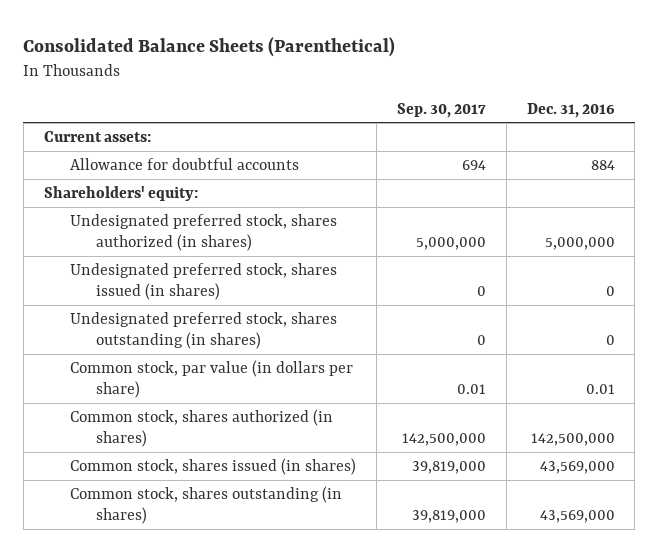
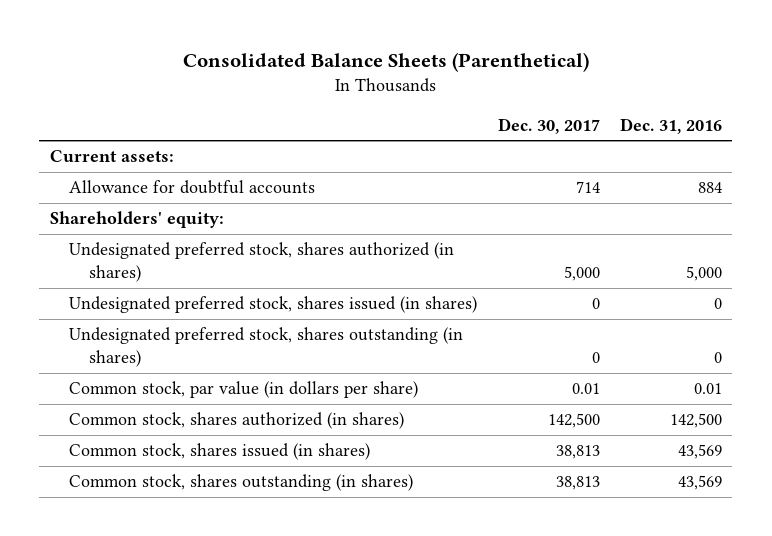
- | Sep. 30, 2017 | Dec. 31, 2016
+ | Dec. 30, 2017 | Dec. 31, 2016
- Undesignated preferred stock, shares authorized (in shares) | 5,000,000 | 5,000,000
+ Undesignated preferred stock, shares authorized (in shares) | 5,000 | 5,000
- Common stock, shares authorized (in shares) | 142,500,000 | 142,500,000
- Common stock, shares issued (in shares) | 39,819,000 | 43,569,000
- Common stock, shares outstanding (in shares) | 39,819,000 | 43,569,000
+ Common stock, shares authorized (in shares) | 142,500 | 142,500
+ Common stock, shares issued (in shares) | 38,813 | 43,569
+ Common stock, shares outstanding (in shares) | 38,813 | 43,569

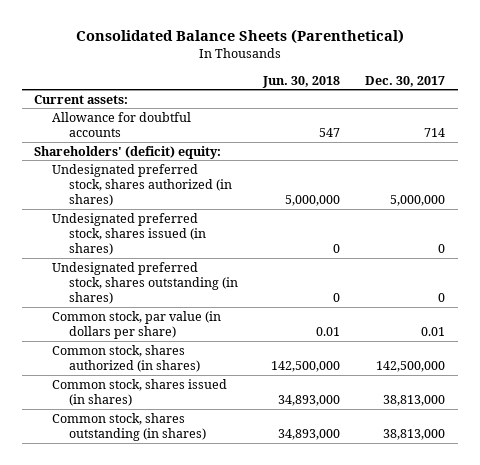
- | Dec. 30, 2017 | Dec. 31, 2016
+ | Jun. 30, 2018 | Dec. 30, 2017
- Shareholders' equity:
- Undesignated preferred stock, shares authorized (in shares) | 5,000 | 5,000
+ Shareholders' (deficit) equity:
+ Undesignated preferred stock, shares authorized (in shares) | 5,000,000 | 5,000,000
- Common stock, shares authorized (in shares) | 142,500 | 142,500
- Common stock, shares issued (in shares) | 38,813 | 43,569
- Common stock, shares outstanding (in shares) | 38,813 | 43,569
+ Common stock, shares authorized (in shares) | 142,500,000 | 142,500,000
+ Common stock, shares issued (in shares) | 34,893,000 | 38,813,000
+ Common stock, shares outstanding (in shares) | 34,893,000 | 38,813,000

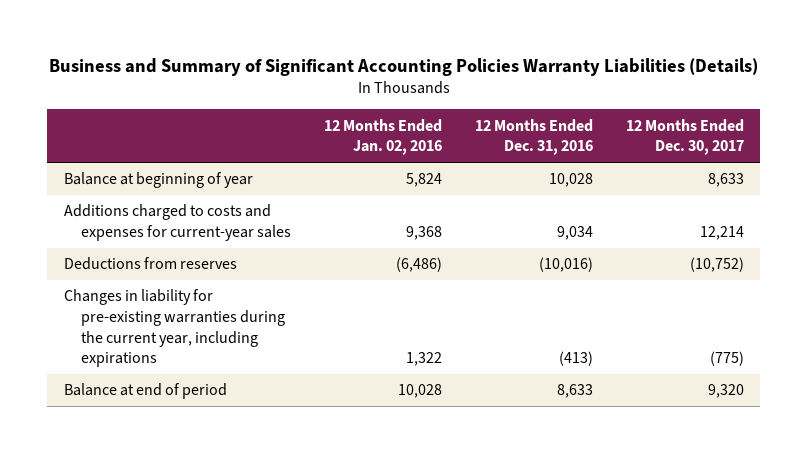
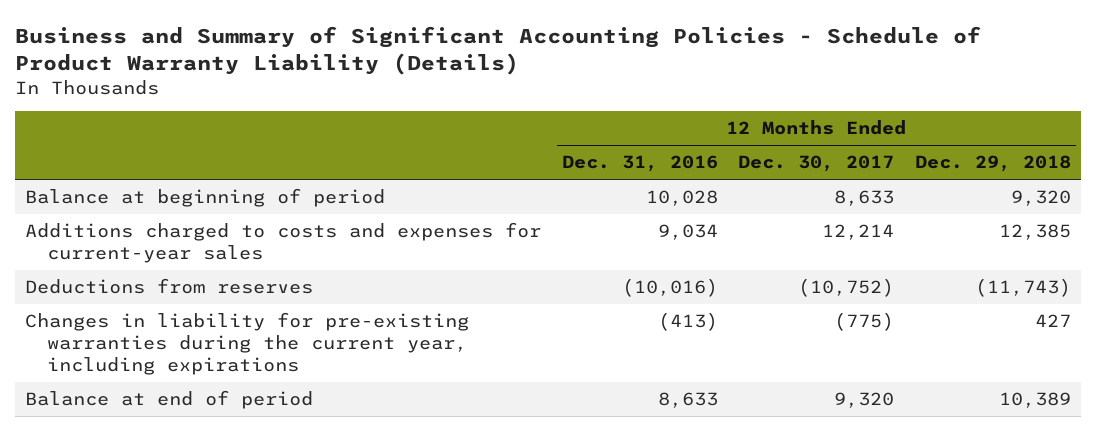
- Business and Summary of Significant Accounting Policies Warranty Liabilities (Details)
+ Business and Summary of Significant Accounting Policies - Schedule of Product Warranty Liability (Details)
- | 12 Months Ended Jan. 02, 2016 | 12 Months Ended Dec. 31, 2016 | 12 Months Ended Dec. 30, 2017
+ | 12 Months Ended Dec. 31, 2016 | 12 Months Ended Dec. 30, 2017 | 12 Months Ended Dec. 29, 2018
- Balance at beginning of year | 5,824 | 10,028 | 8,633
+ Balance at beginning of period | 10,028 | 8,633 | 9,320

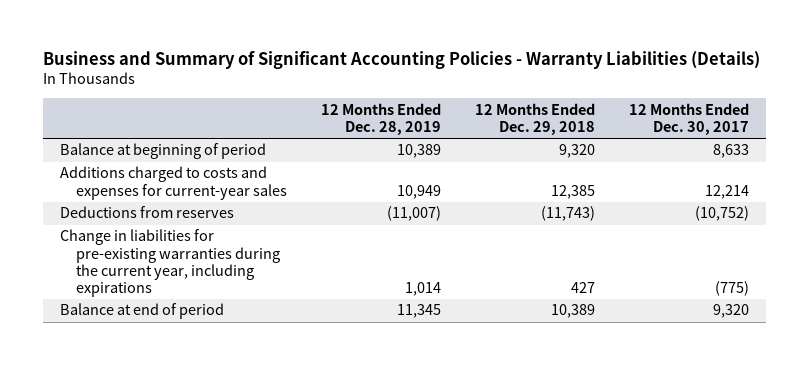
- Business and Summary of Significant Accounting Policies - Schedule of Product Warranty Liability (Details)
+ Business and Summary of Significant Accounting Policies - Warranty Liabilities (Details)
- | 12 Months Ended Dec. 31, 2016 | 12 Months Ended Dec. 30, 2017 | 12 Months Ended Dec. 29, 2018
+ | 12 Months Ended Dec. 28, 2019 | 12 Months Ended Dec. 29, 2018 | 12 Months Ended Dec. 30, 2017
- Changes in liability for pre-existing warranties during the current year, including expirations | (413) | (775) | 427
+ Change in liabilities for pre-existing warranties during the current year, including expirations | 1,014 | 427 | (775)

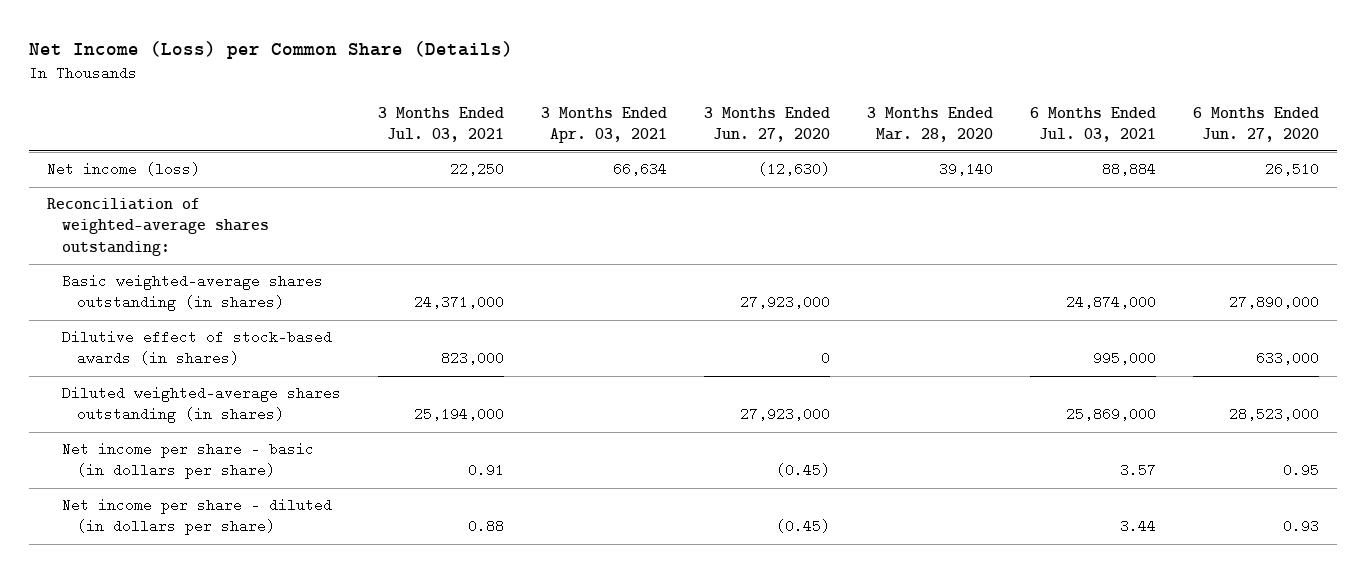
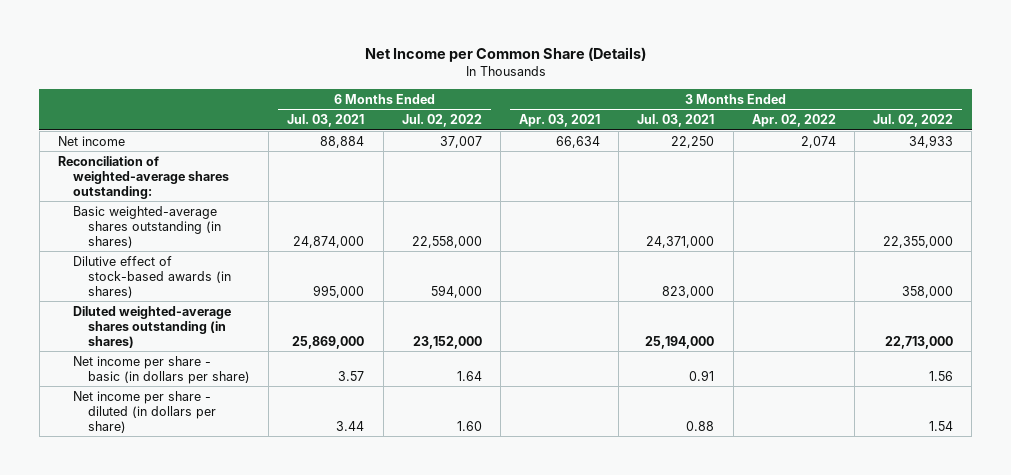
- Net Income (Loss) per Common Share (Details)
+ Net Income per Common Share (Details)
- | 3 Months Ended Jul. 03, 2021 | 3 Months Ended Apr. 03, 2021 | 3 Months Ended Jun. 27, 2020 | 3 Months Ended Mar. 28, 2020 | 6 Months Ended Jul. 03, 2021 | 6 Months Ended Jun. 27, 2020
+ | 6 Months Ended Jul. 03, 2021 | 6 Months Ended Jul. 02, 2022 | 3 Months Ended Apr. 03, 2021 | 3 Months Ended Jul. 03, 2021 | 3 Months Ended Apr. 02, 2022 | 3 Months Ended Jul. 02, 2022
- Net income (loss) | 22,250 | 66,634 | (12,630) | 39,140 | 88,884 | 26,510
+ Net income | 88,884 | 37,007 | 66,634 | 22,250 | 2,074 | 34,933

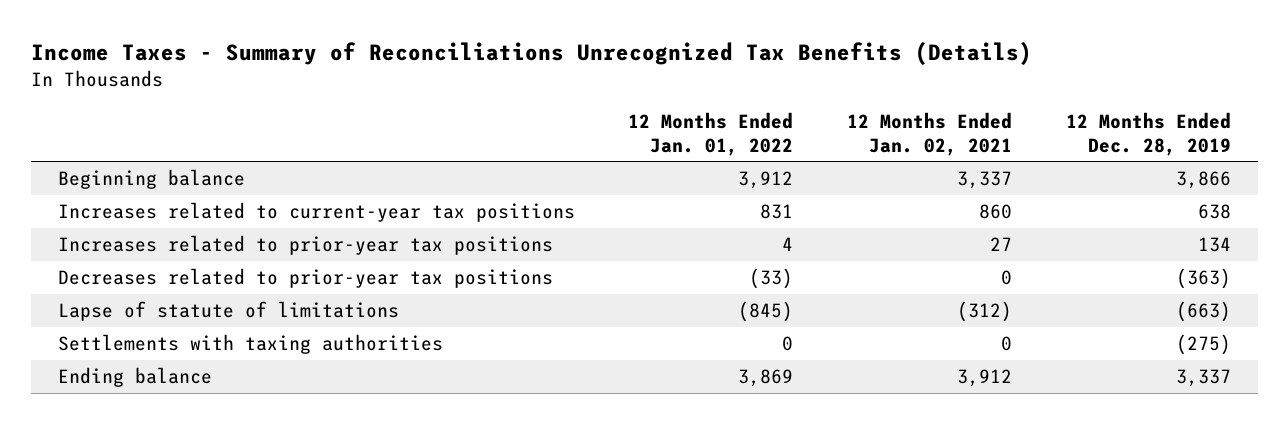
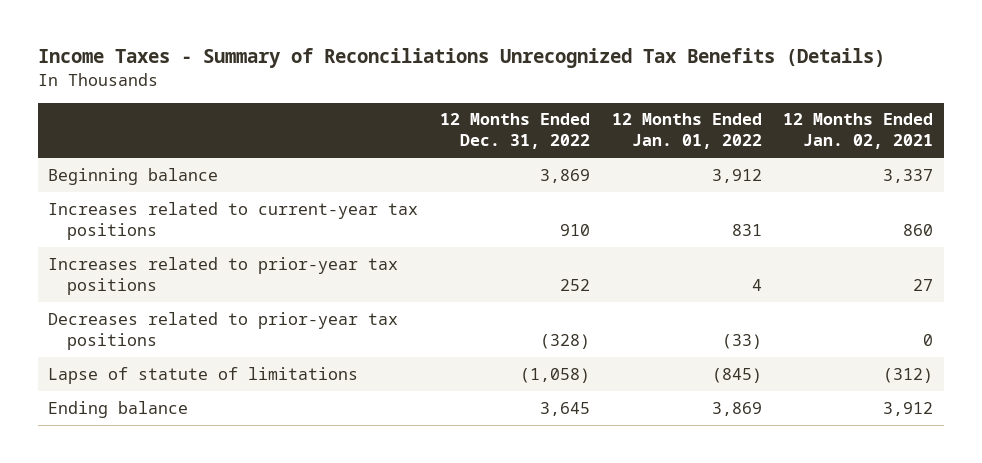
- | 12 Months Ended Jan. 01, 2022 | 12 Months Ended Jan. 02, 2021 | 12 Months Ended Dec. 28, 2019
+ | 12 Months Ended Dec. 31, 2022 | 12 Months Ended Jan. 01, 2022 | 12 Months Ended Jan. 02, 2021
- Settlements with taxing authorities | 0 | 0 | (275)

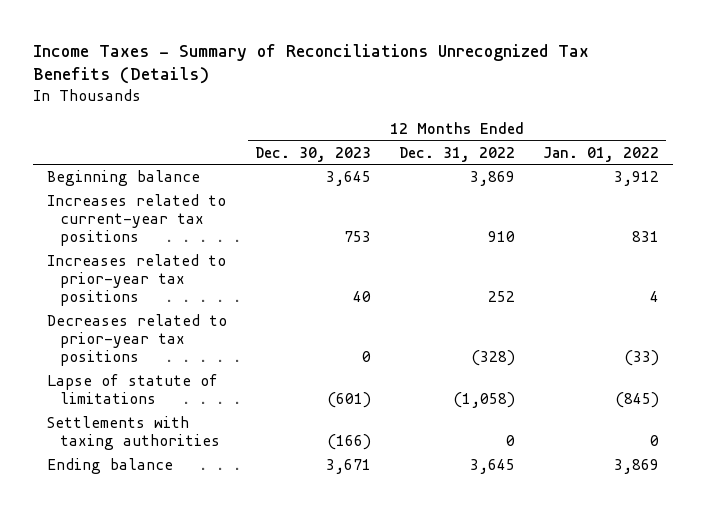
- | 12 Months Ended Dec. 31, 2022 | 12 Months Ended Jan. 01, 2022 | 12 Months Ended Jan. 02, 2021
+ | 12 Months Ended Dec. 30, 2023 | 12 Months Ended Dec. 31, 2022 | 12 Months Ended Jan. 01, 2022
+ Settlements with taxing authorities | (166) | 0 | 0

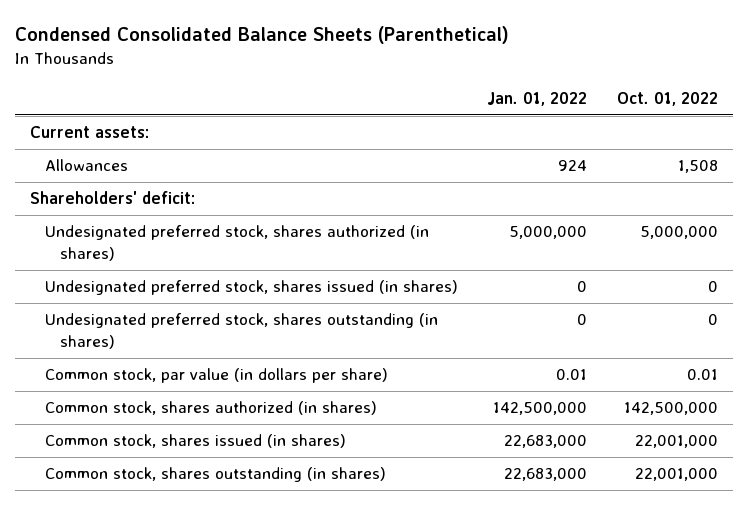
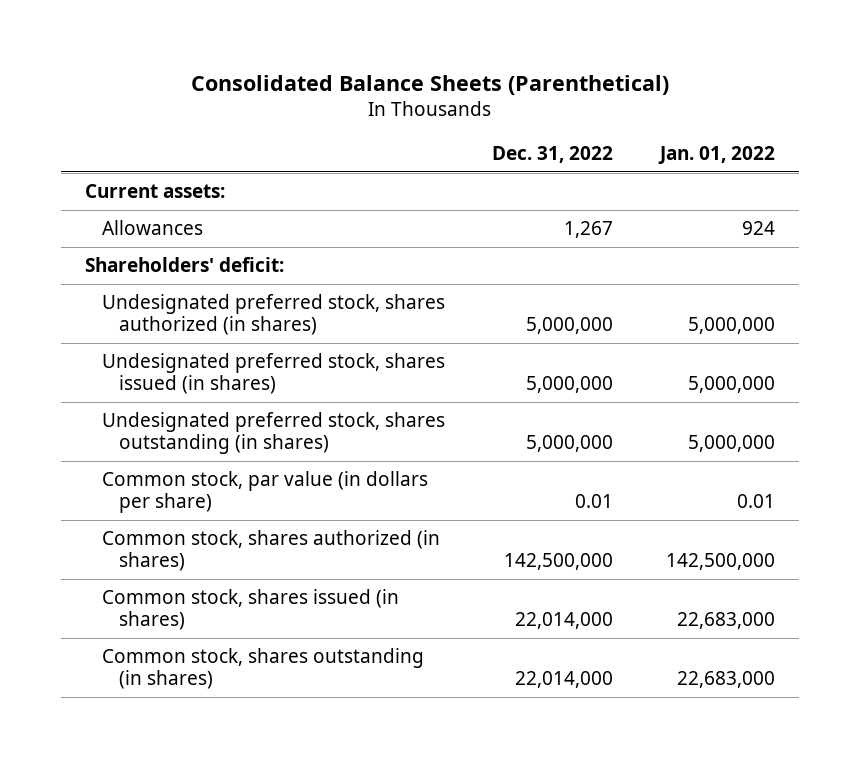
- Condensed Consolidated Balance Sheets (Parenthetical)
+ Consolidated Balance Sheets (Parenthetical)
- | Jan. 01, 2022 | Oct. 01, 2022
+ | Dec. 31, 2022 | Jan. 01, 2022
- Undesignated preferred stock, shares issued (in shares) | 0 | 0
- Undesignated preferred stock, shares outstanding (in shares) | 0 | 0
+ Undesignated preferred stock, shares issued (in shares) | 5,000,000 | 5,000,000
+ Undesignated preferred stock, shares outstanding (in shares) | 5,000,000 | 5,000,000

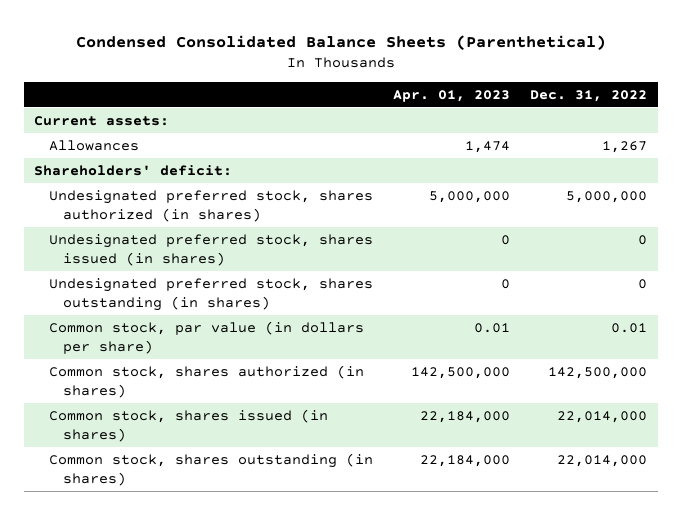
- Consolidated Balance Sheets (Parenthetical)
+ Condensed Consolidated Balance Sheets (Parenthetical)
- | Dec. 31, 2022 | Jan. 01, 2022
+ | Apr. 01, 2023 | Dec. 31, 2022
- Undesignated preferred stock, shares issued (in shares) | 5,000,000 | 5,000,000
- Undesignated preferred stock, shares outstanding (in shares) | 5,000,000 | 5,000,000
+ Undesignated preferred stock, shares issued (in shares) | 0 | 0
+ Undesignated preferred stock, shares outstanding (in shares) | 0 | 0

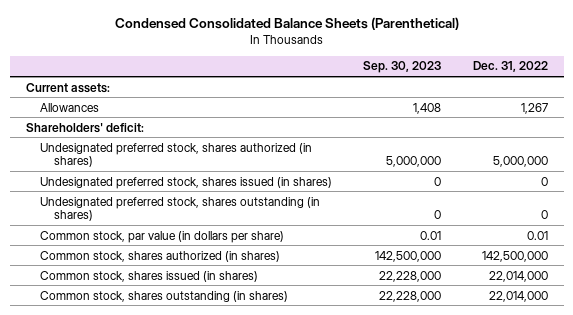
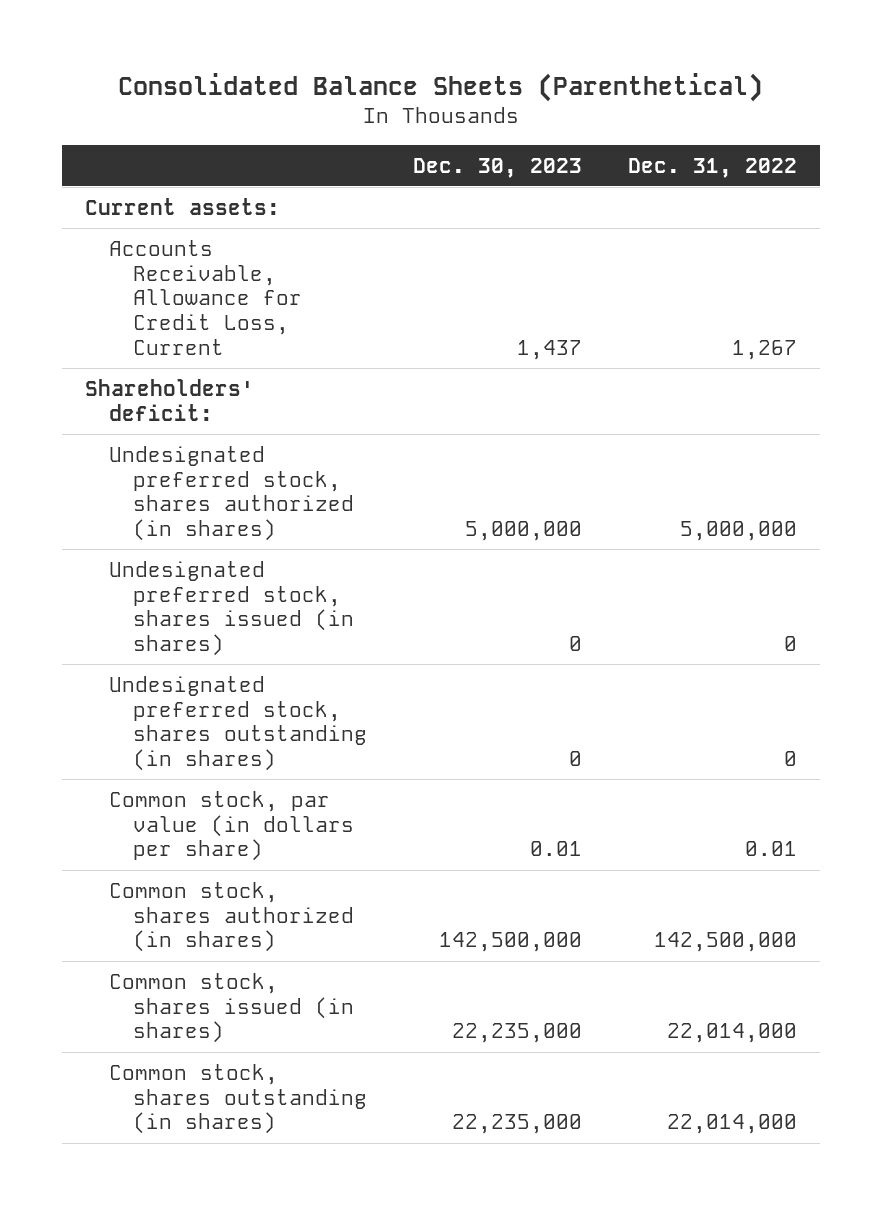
- Condensed Consolidated Balance Sheets (Parenthetical)
+ Consolidated Balance Sheets (Parenthetical)
- | Sep. 30, 2023 | Dec. 31, 2022
+ | Dec. 30, 2023 | Dec. 31, 2022
- Allowances | 1,408 | 1,267
+ Accounts Receivable, Allowance for Credit Loss, Current | 1,437 | 1,267

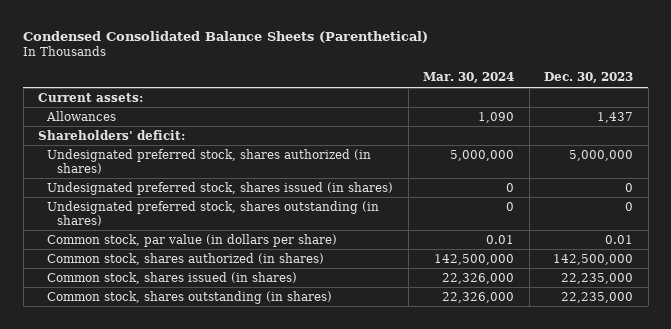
- Consolidated Balance Sheets (Parenthetical)
+ Condensed Consolidated Balance Sheets (Parenthetical)
- | Dec. 30, 2023 | Dec. 31, 2022
+ | Mar. 30, 2024 | Dec. 30, 2023
- Accounts Receivable, Allowance for Credit Loss, Current | 1,437 | 1,267
+ Allowances | 1,090 | 1,437

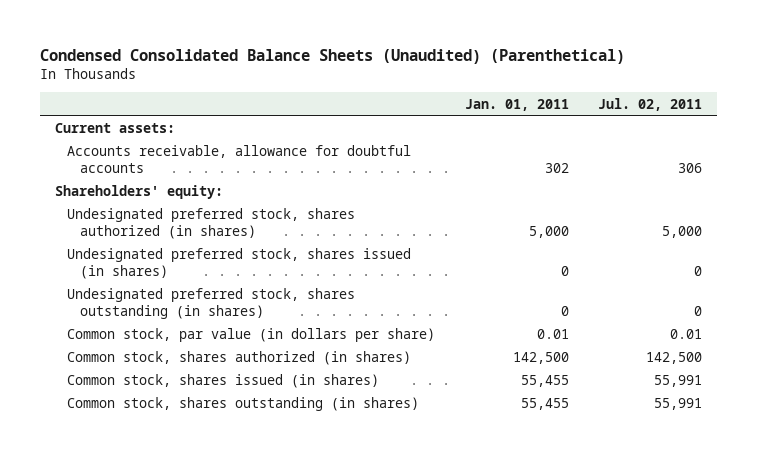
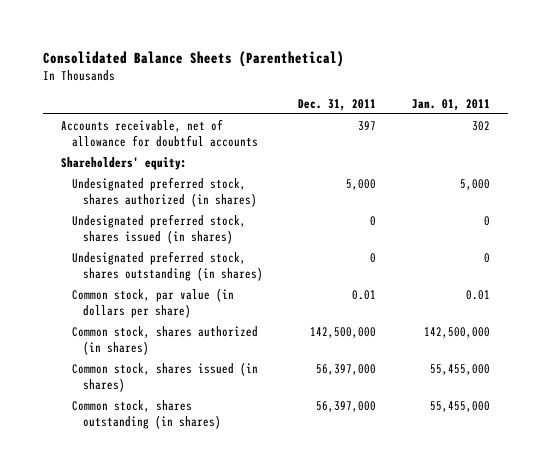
- Condensed Consolidated Balance Sheets (Unaudited) (Parenthetical)
+ Consolidated Balance Sheets (Parenthetical)
- | Jan. 01, 2011 | Jul. 02, 2011
+ | Dec. 31, 2011 | Jan. 01, 2011
- Current assets:
- Accounts receivable, allowance for doubtful accounts | 302 | 306
+ Accounts receivable, net of allowance for doubtful accounts | 397 | 302
- Common stock, shares authorized (in shares) | 142,500 | 142,500
- Common stock, shares issued (in shares) | 55,455 | 55,991
- Common stock, shares outstanding (in shares) | 55,455 | 55,991
+ Common stock, shares authorized (in shares) | 142,500,000 | 142,500,000
+ Common stock, shares issued (in shares) | 56,397,000 | 55,455,000
+ Common stock, shares outstanding (in shares) | 56,397,000 | 55,455,000

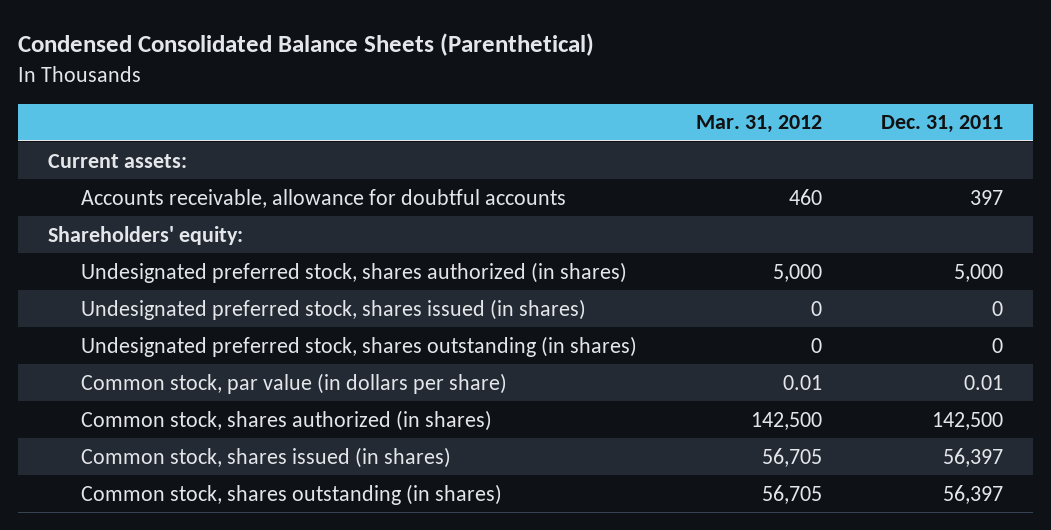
- Consolidated Balance Sheets (Parenthetical)
+ Condensed Consolidated Balance Sheets (Parenthetical)
- | Dec. 31, 2011 | Jan. 01, 2011
+ | Mar. 31, 2012 | Dec. 31, 2011
- Accounts receivable, net of allowance for doubtful accounts | 397 | 302
+ Current assets:
+ Accounts receivable, allowance for doubtful accounts | 460 | 397
- Common stock, shares authorized (in shares) | 142,500,000 | 142,500,000
- Common stock, shares issued (in shares) | 56,397,000 | 55,455,000
- Common stock, shares outstanding (in shares) | 56,397,000 | 55,455,000
+ Common stock, shares authorized (in shares) | 142,500 | 142,500
+ Common stock, shares issued (in shares) | 56,705 | 56,397
+ Common stock, shares outstanding (in shares) | 56,705 | 56,397

